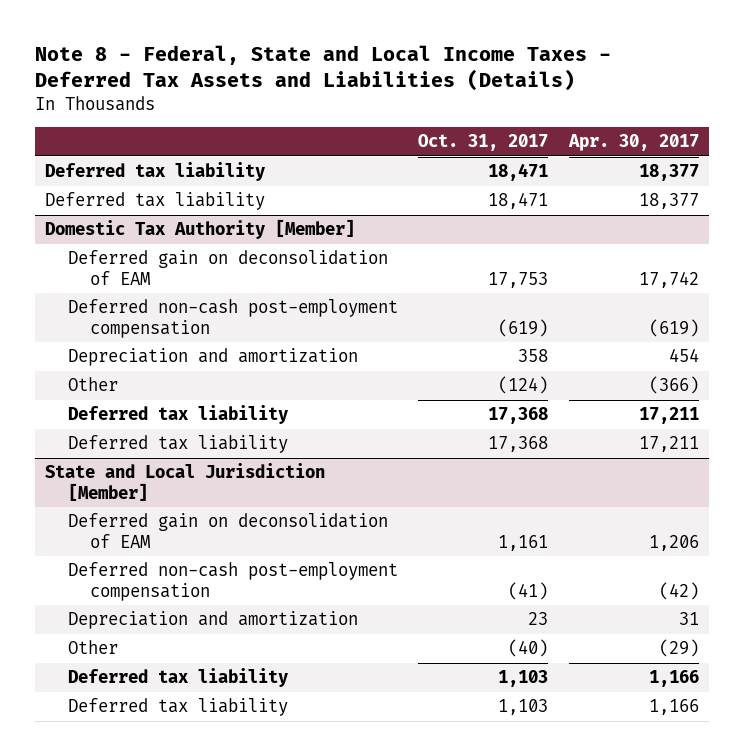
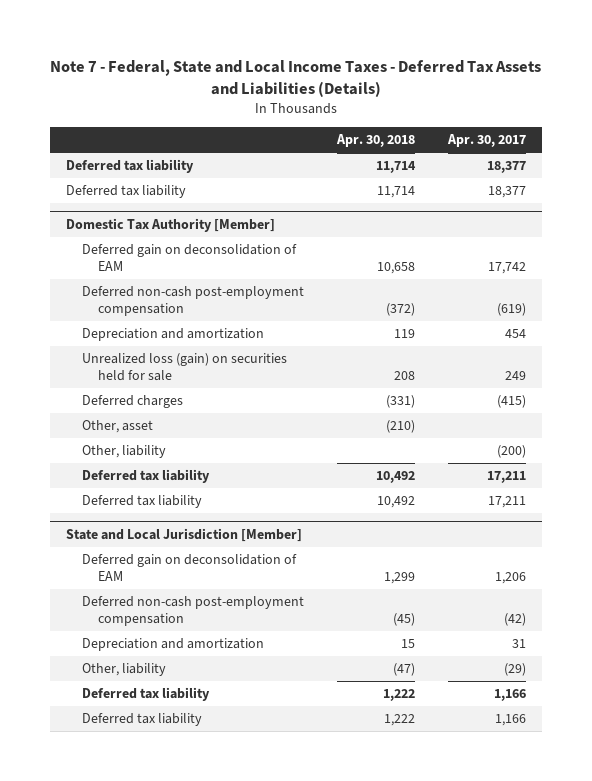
- Note 8 - Federal, State and Local Income Taxes - Deferred Tax Assets and Liabilities (Details)
+ Note 7 - Federal, State and Local Income Taxes - Deferred Tax Assets and Liabilities (Details)
- | Oct. 31, 2017 | Apr. 30, 2017
+ | Apr. 30, 2018 | Apr. 30, 2017
@ Domestic Tax Authority [Member]
- Other | (124) | (366)
+ Unrealized loss (gain) on securities held for sale | 208 | 249
+ Deferred charges | (331) | (415)
+ Other, asset | (210) |
+ Other, liability | | (200)
@ State and Local Jurisdiction [Member]
- Other | (40) | (29)
+ Other, liability | (47) | (29)

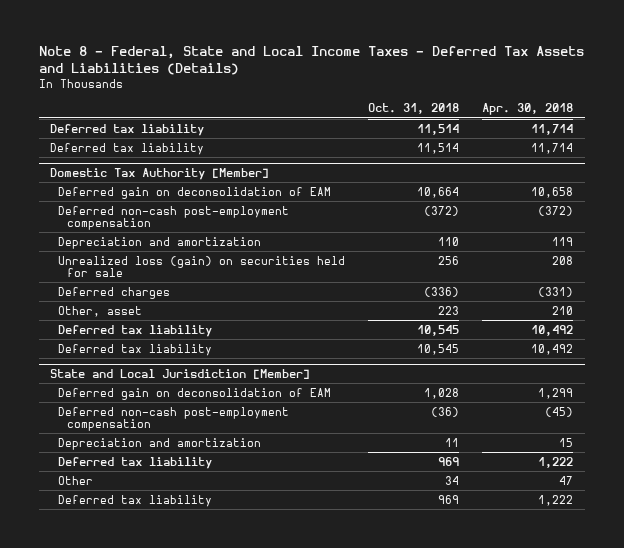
- Note 7 - Federal, State and Local Income Taxes - Deferred Tax Assets and Liabilities (Details)
+ Note 8 - Federal, State and Local Income Taxes - Deferred Tax Assets and Liabilities (Details)
- | Apr. 30, 2018 | Apr. 30, 2017
+ | Oct. 31, 2018 | Apr. 30, 2018
@ Domestic Tax Authority [Member]
- Other, asset | (210) |
- Other, liability | | (200)
+ Other, asset | 223 | 210
@ State and Local Jurisdiction [Member]
- Other, liability | (47) | (29)
+ Other | 34 | 47

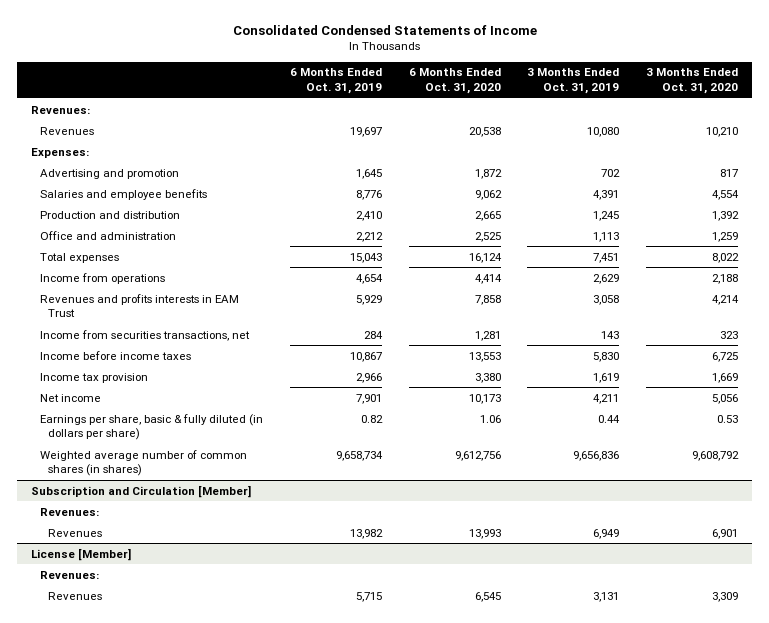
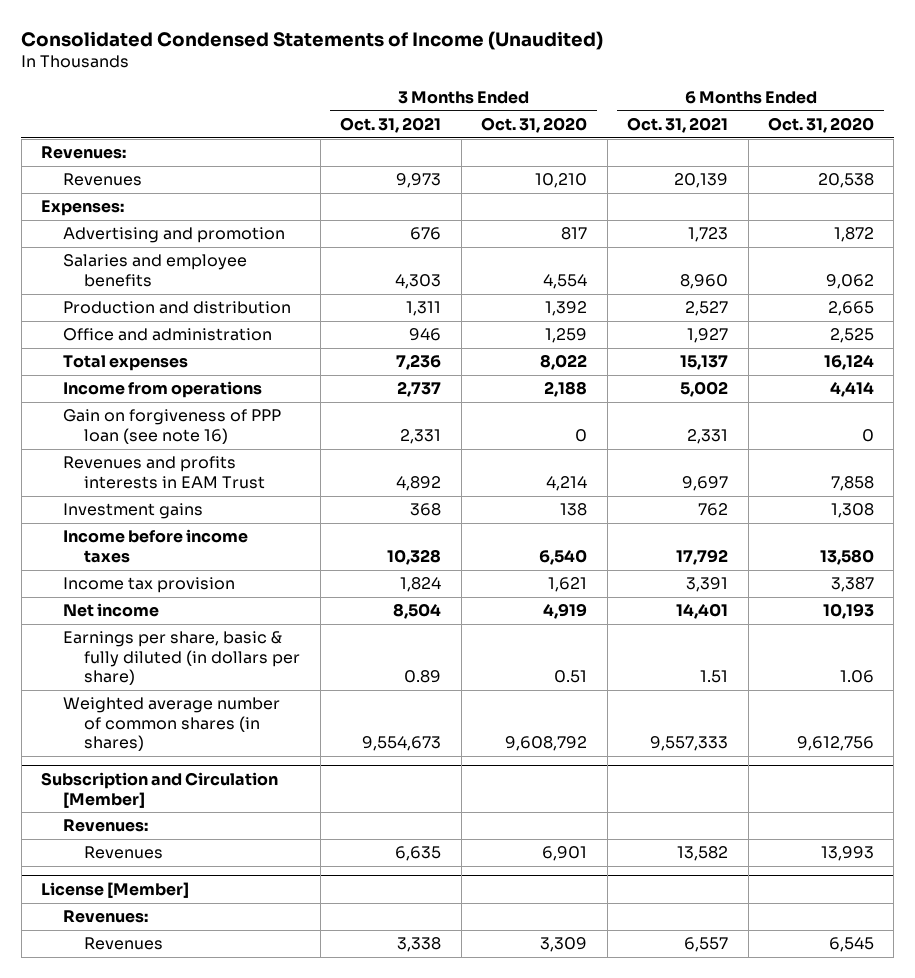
- Consolidated Condensed Statements of Income
+ Consolidated Condensed Statements of Income (Unaudited)
- | 6 Months Ended Oct. 31, 2019 | 6 Months Ended Oct. 31, 2020 | 3 Months Ended Oct. 31, 2019 | 3 Months Ended Oct. 31, 2020
+ | 3 Months Ended Oct. 31, 2021 | 3 Months Ended Oct. 31, 2020 | 6 Months Ended Oct. 31, 2021 | 6 Months Ended Oct. 31, 2020
+ Gain on forgiveness of PPP loan (see note 16) | 2,331 | 0 | 2,331 | 0
- Income from securities transactions, net | 284 | 1,281 | 143 | 323
- Income before income taxes | 10,867 | 13,553 | 5,830 | 6,725
- Income tax provision | 2,966 | 3,380 | 1,619 | 1,669
- Net income | 7,901 | 10,173 | 4,211 | 5,056
- Earnings per share, basic & fully diluted (in dollars per share) | 0.82 | 1.06 | 0.44 | 0.53
+ Investment gains | 368 | 138 | 762 | 1,308
+ Income before income taxes | 10,328 | 6,540 | 17,792 | 13,580
+ Income tax provision | 1,824 | 1,621 | 3,391 | 3,387
+ Net income | 8,504 | 4,919 | 14,401 | 10,193
+ Earnings per share, basic & fully diluted (in dollars per share) | 0.89 | 0.51 | 1.51 | 1.06

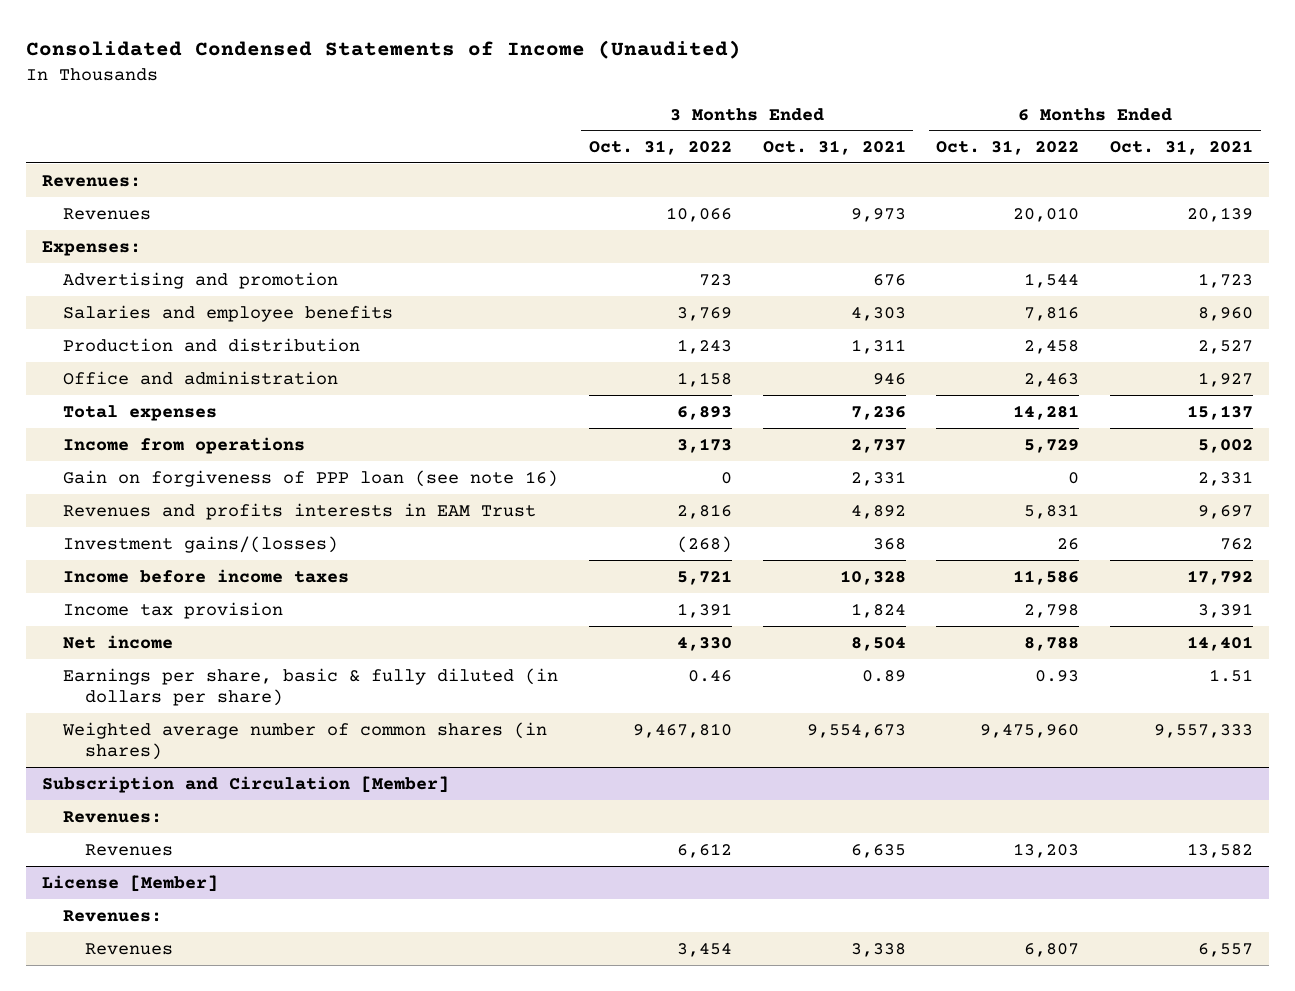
- | 3 Months Ended Oct. 31, 2021 | 3 Months Ended Oct. 31, 2020 | 6 Months Ended Oct. 31, 2021 | 6 Months Ended Oct. 31, 2020
+ | 3 Months Ended Oct. 31, 2022 | 3 Months Ended Oct. 31, 2021 | 6 Months Ended Oct. 31, 2022 | 6 Months Ended Oct. 31, 2021
- Investment gains | 368 | 138 | 762 | 1,308
+ Investment gains/(losses) | (268) | 368 | 26 | 762

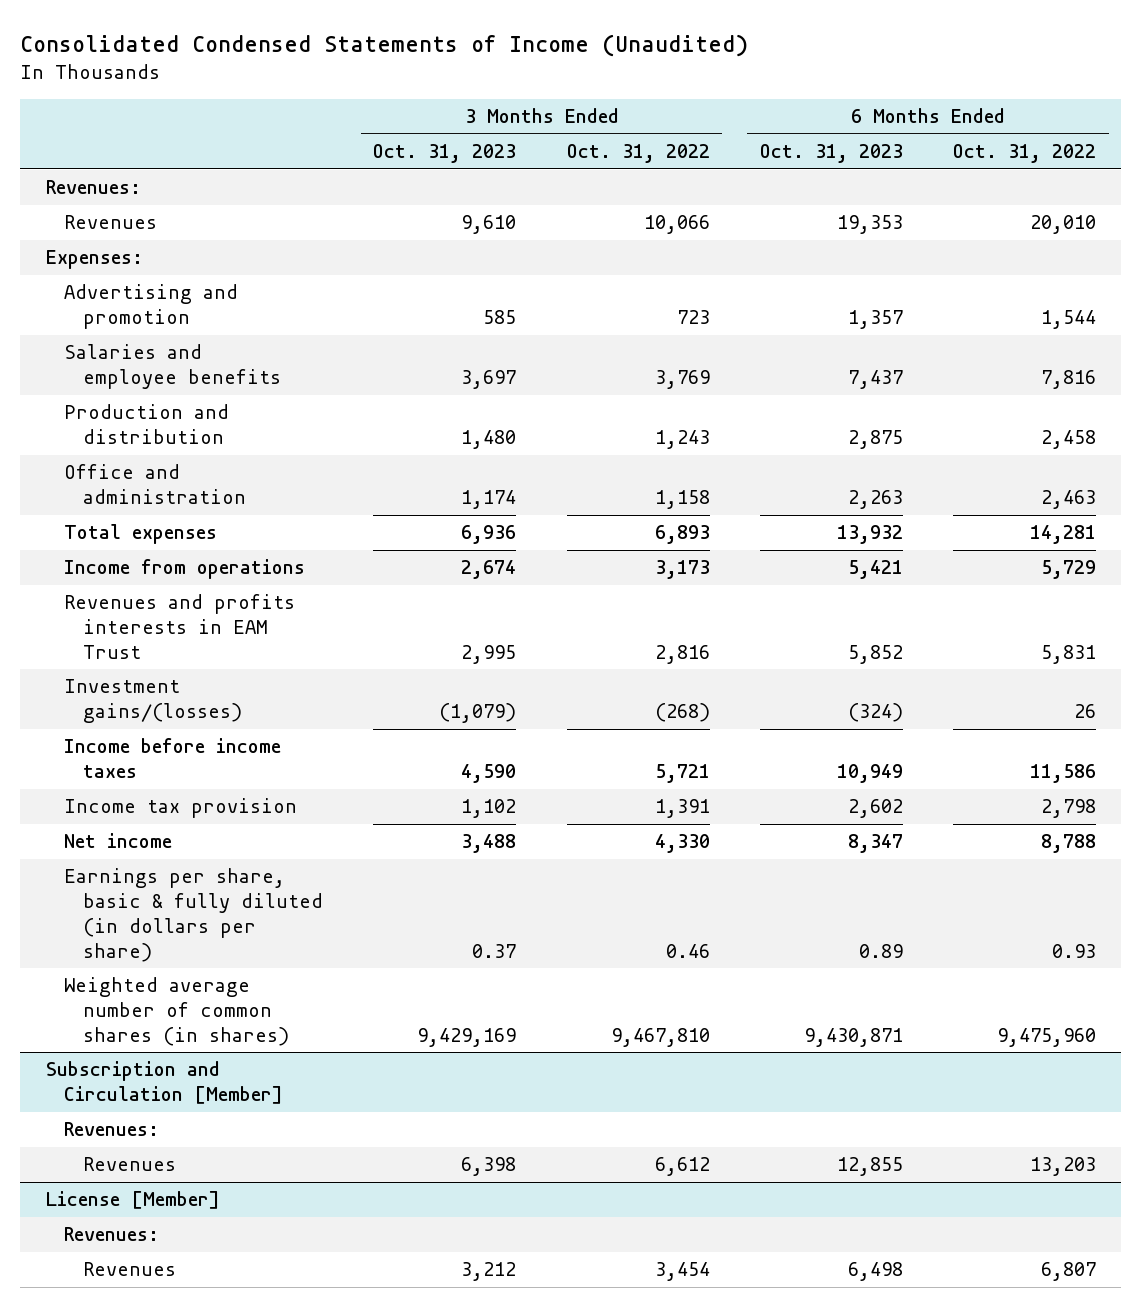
- | 3 Months Ended Oct. 31, 2022 | 3 Months Ended Oct. 31, 2021 | 6 Months Ended Oct. 31, 2022 | 6 Months Ended Oct. 31, 2021
+ | 3 Months Ended Oct. 31, 2023 | 3 Months Ended Oct. 31, 2022 | 6 Months Ended Oct. 31, 2023 | 6 Months Ended Oct. 31, 2022
- Gain on forgiveness of PPP loan (see note 16) | 0 | 2,331 | 0 | 2,331

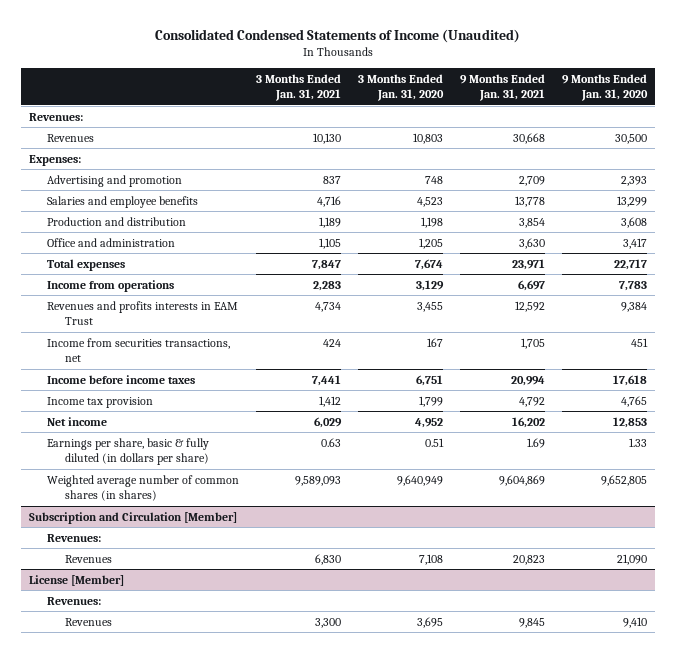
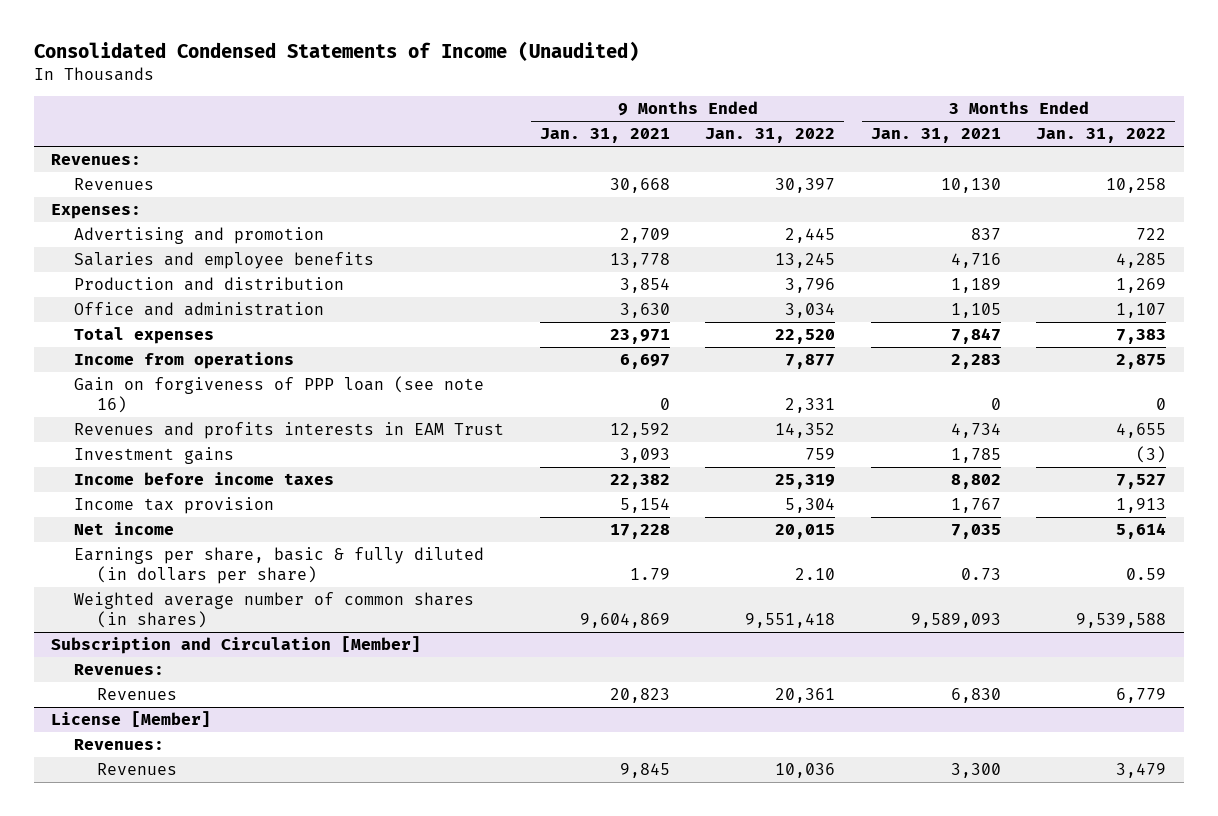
- | 3 Months Ended Jan. 31, 2021 | 3 Months Ended Jan. 31, 2020 | 9 Months Ended Jan. 31, 2021 | 9 Months Ended Jan. 31, 2020
+ | 9 Months Ended Jan. 31, 2021 | 9 Months Ended Jan. 31, 2022 | 3 Months Ended Jan. 31, 2021 | 3 Months Ended Jan. 31, 2022
+ Gain on forgiveness of PPP loan (see note 16) | 0 | 2,331 | 0 | 0
- Income from securities transactions, net | 424 | 167 | 1,705 | 451
- Income before income taxes | 7,441 | 6,751 | 20,994 | 17,618
- Income tax provision | 1,412 | 1,799 | 4,792 | 4,765
- Net income | 6,029 | 4,952 | 16,202 | 12,853
- Earnings per share, basic & fully diluted (in dollars per share) | 0.63 | 0.51 | 1.69 | 1.33
+ Investment gains | 3,093 | 759 | 1,785 | (3)
+ Income before income taxes | 22,382 | 25,319 | 8,802 | 7,527
+ Income tax provision | 5,154 | 5,304 | 1,767 | 1,913
+ Net income | 17,228 | 20,015 | 7,035 | 5,614
+ Earnings per share, basic & fully diluted (in dollars per share) | 1.79 | 2.10 | 0.73 | 0.59

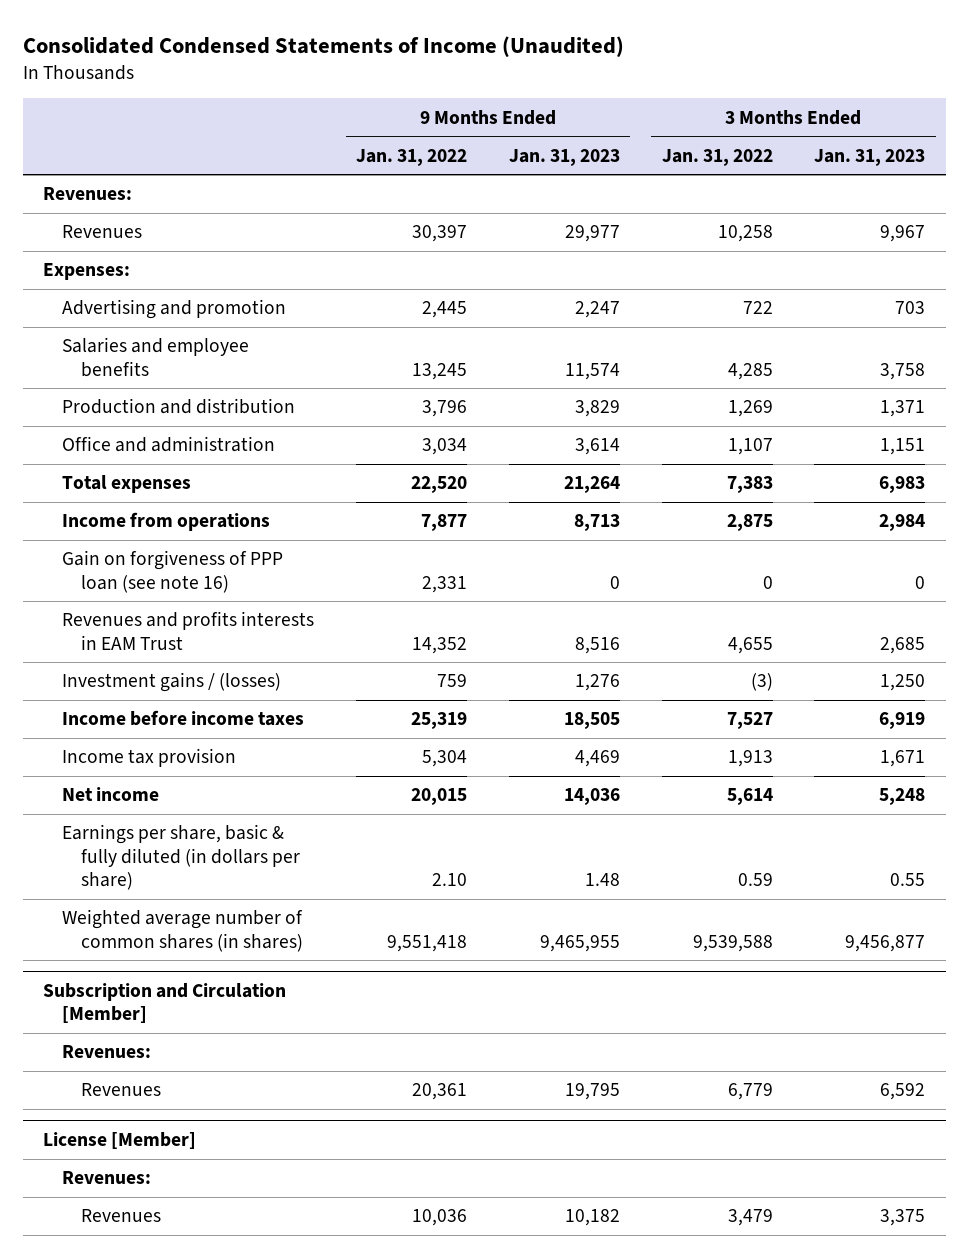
- | 9 Months Ended Jan. 31, 2021 | 9 Months Ended Jan. 31, 2022 | 3 Months Ended Jan. 31, 2021 | 3 Months Ended Jan. 31, 2022
+ | 9 Months Ended Jan. 31, 2022 | 9 Months Ended Jan. 31, 2023 | 3 Months Ended Jan. 31, 2022 | 3 Months Ended Jan. 31, 2023
- Investment gains | 3,093 | 759 | 1,785 | (3)
+ Investment gains / (losses) | 759 | 1,276 | (3) | 1,250

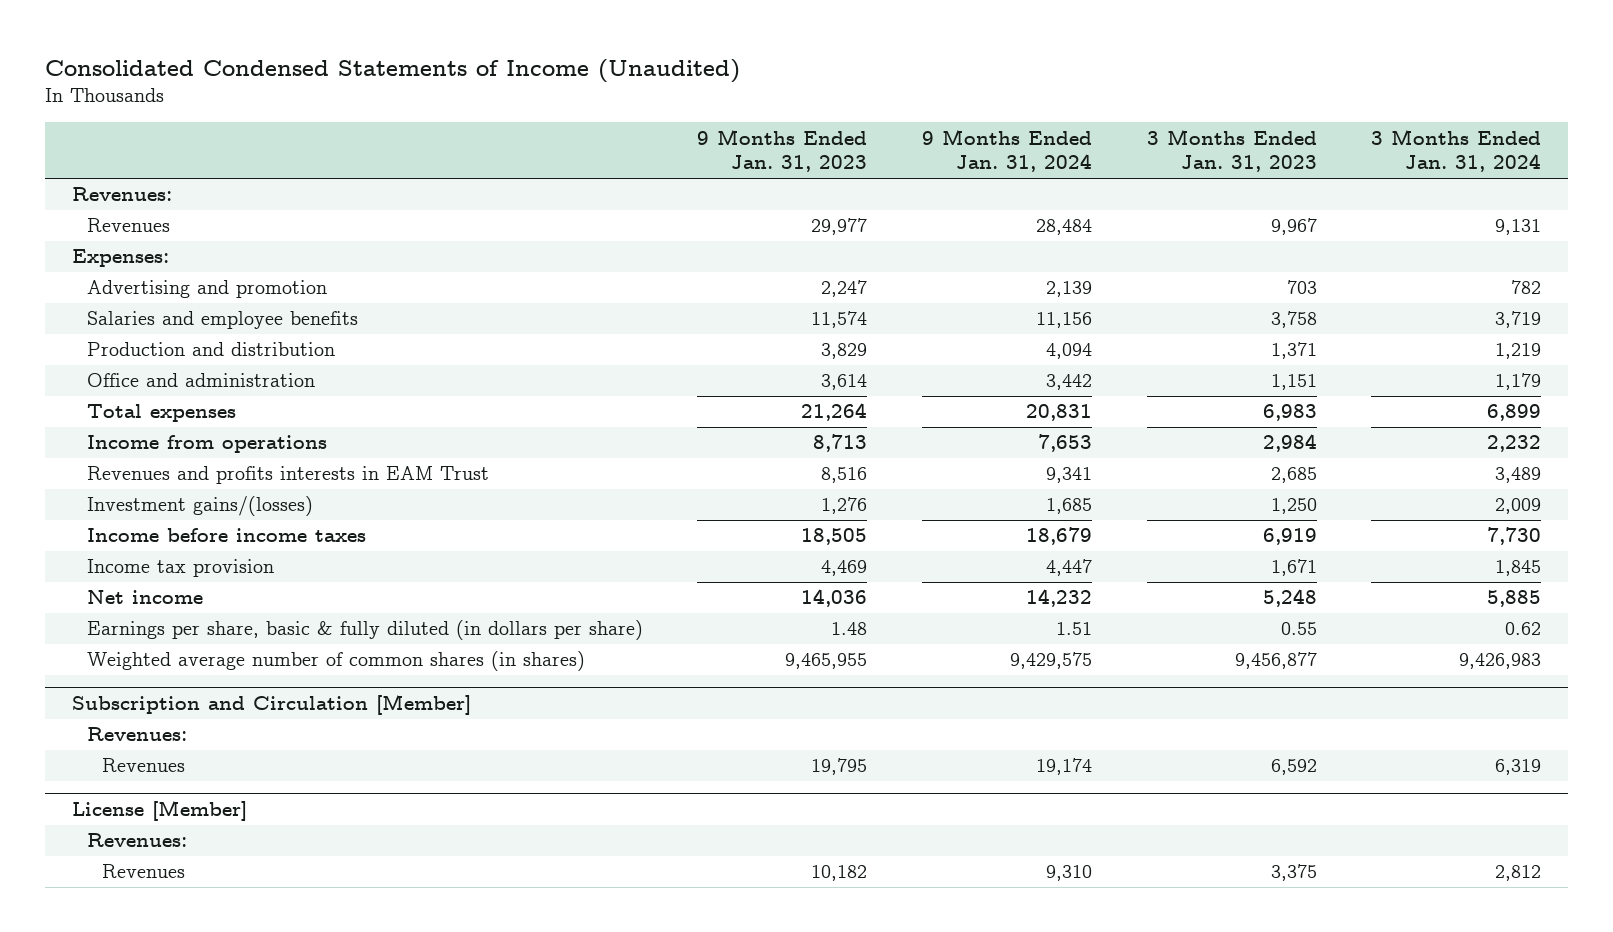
- | 9 Months Ended Jan. 31, 2022 | 9 Months Ended Jan. 31, 2023 | 3 Months Ended Jan. 31, 2022 | 3 Months Ended Jan. 31, 2023
+ | 9 Months Ended Jan. 31, 2023 | 9 Months Ended Jan. 31, 2024 | 3 Months Ended Jan. 31, 2023 | 3 Months Ended Jan. 31, 2024
- Gain on forgiveness of PPP loan (see note 16) | 2,331 | 0 | 0 | 0
- Investment gains / (losses) | 759 | 1,276 | (3) | 1,250
+ Investment gains/(losses) | 1,276 | 1,685 | 1,250 | 2,009

